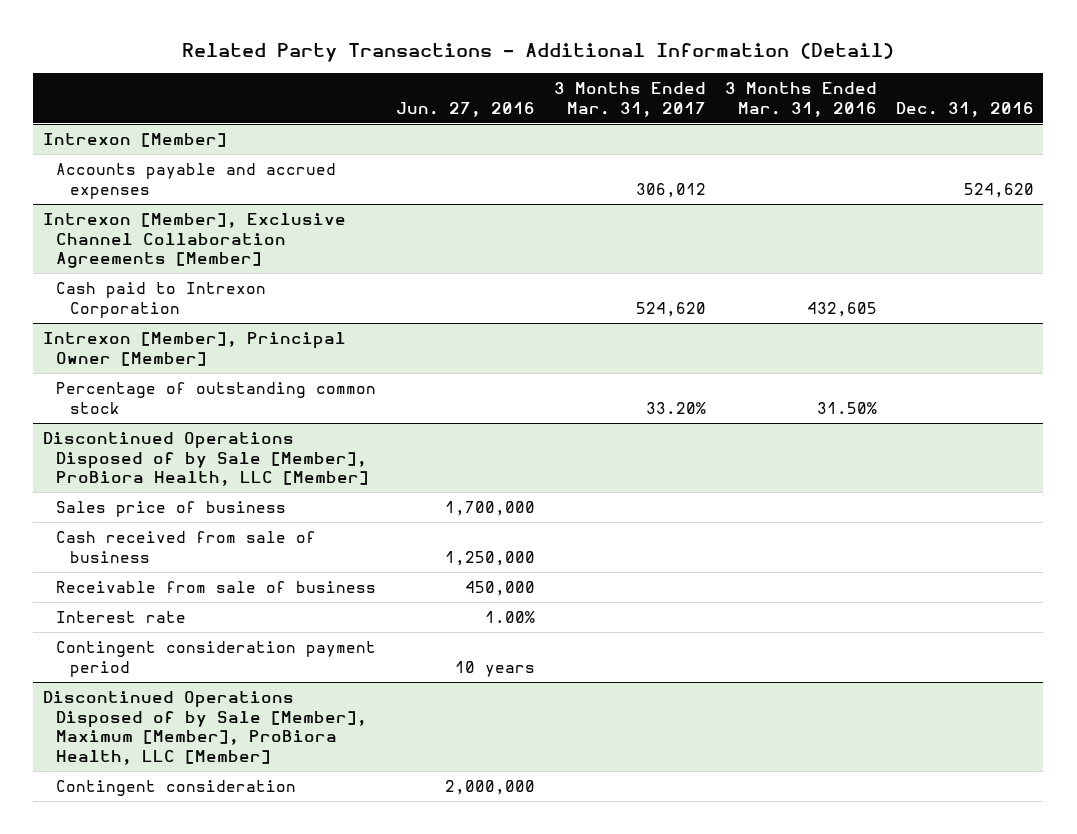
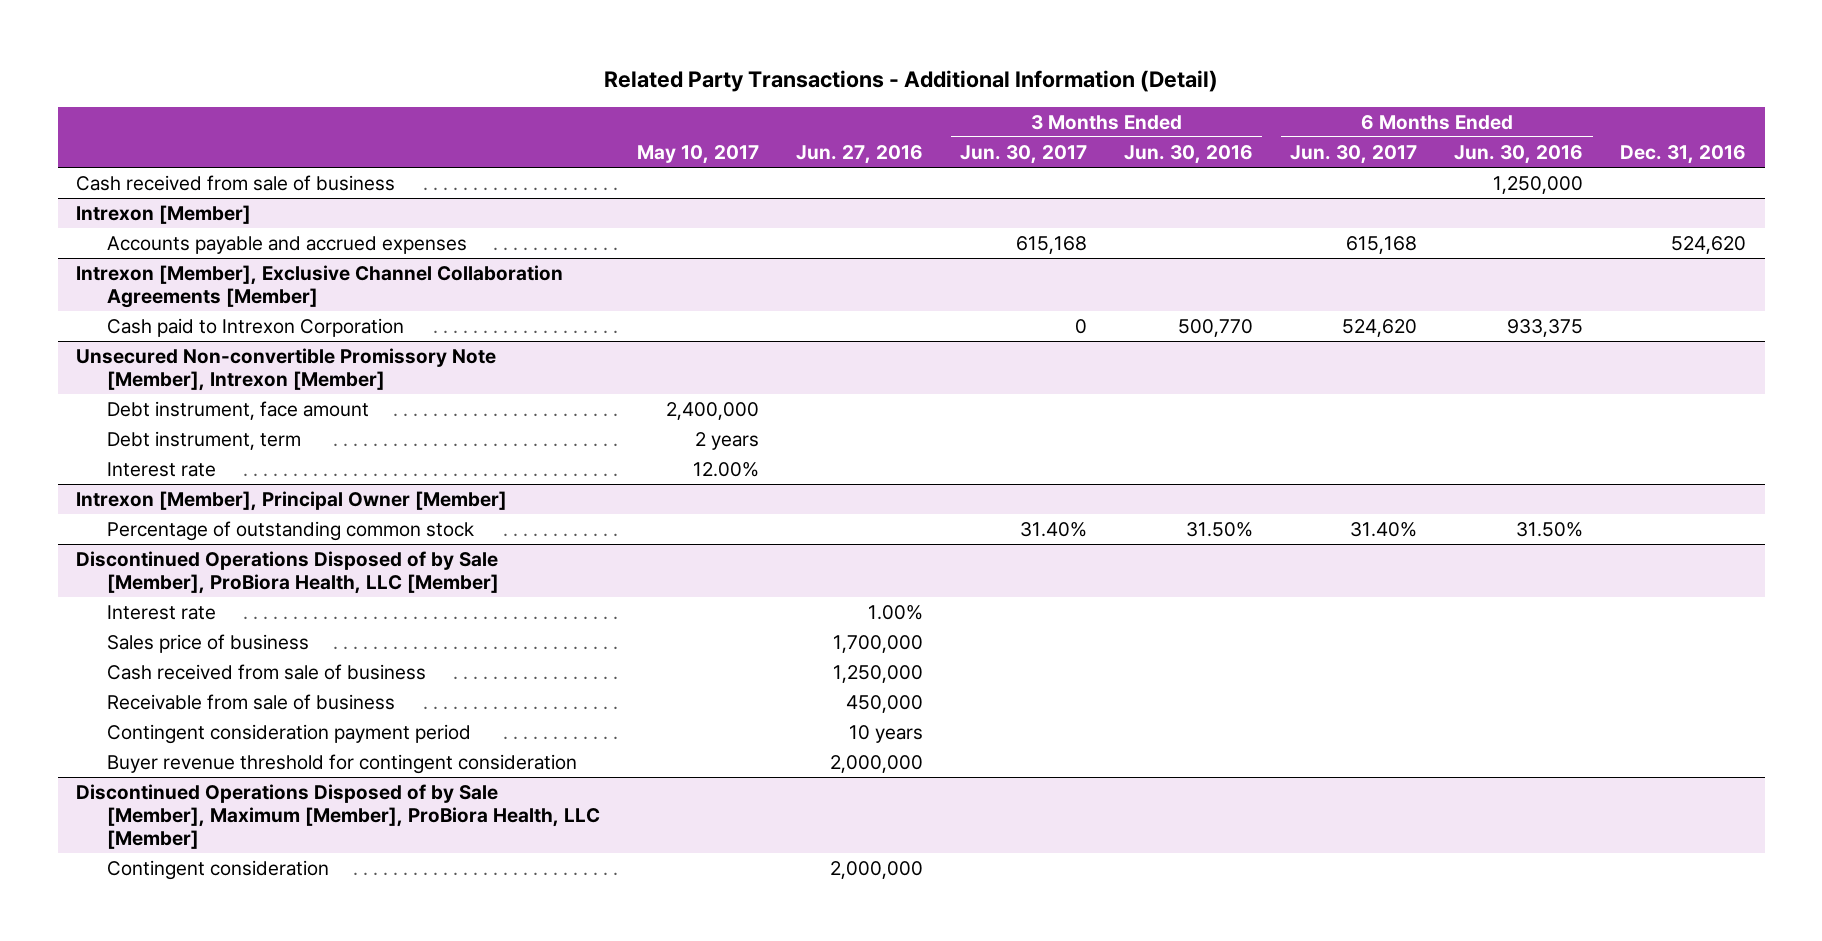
- | Jun. 27, 2016 | 3 Months Ended Mar. 31, 2017 | 3 Months Ended Mar. 31, 2016 | Dec. 31, 2016
+ | May 10, 2017 | Jun. 27, 2016 | 3 Months Ended Jun. 30, 2017 | 3 Months Ended Jun. 30, 2016 | 6 Months Ended Jun. 30, 2017 | 6 Months Ended Jun. 30, 2016 | Dec. 31, 2016
+ Cash received from sale of business | | | | | | 1,250,000 |
+ Unsecured Non-convertible Promissory Note [Member], Intrexon [Member]
+ Debt instrument, face amount | 2,400,000 | | | | | |
+ Debt instrument, term | 2 years | | | | | |
+ Interest rate | 12.00% | | | | | |
@ Discontinued Operations Disposed of by Sale [Member], ProBiora Health, LLC [Member]
moved up: Interest rate | | 1.00% | | | | |
+ Buyer revenue threshold for contingent consideration | | 2,000,000 | | | | |

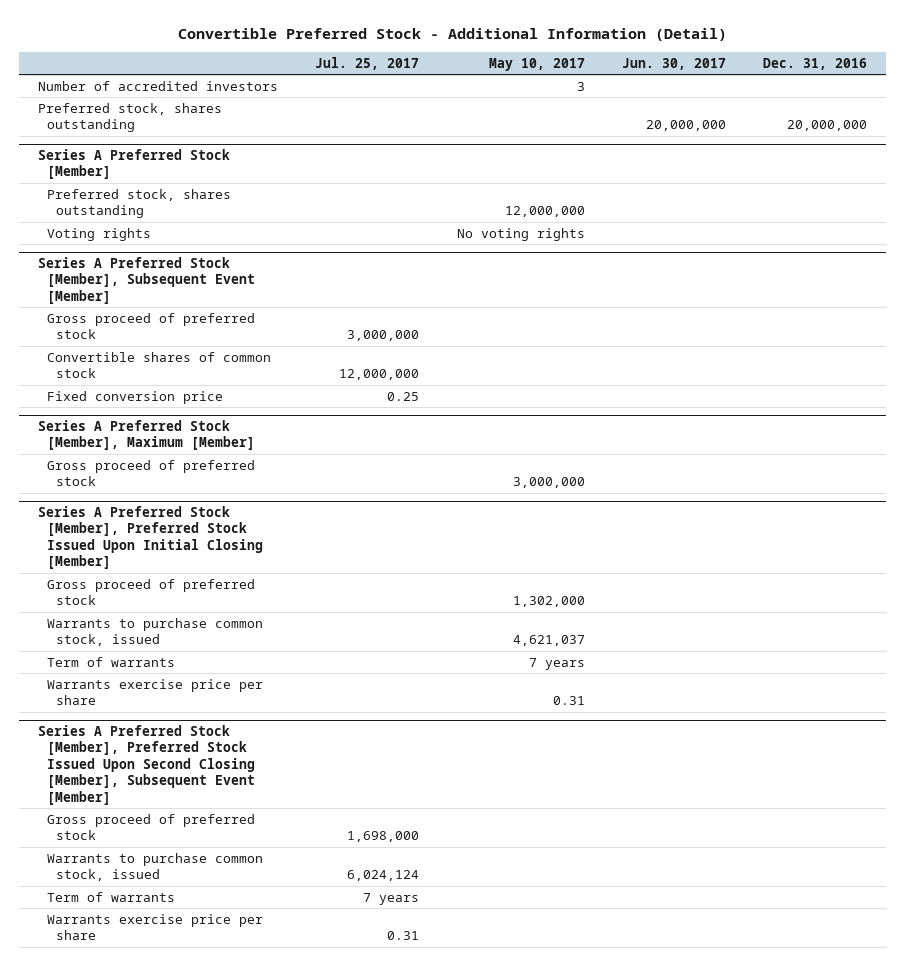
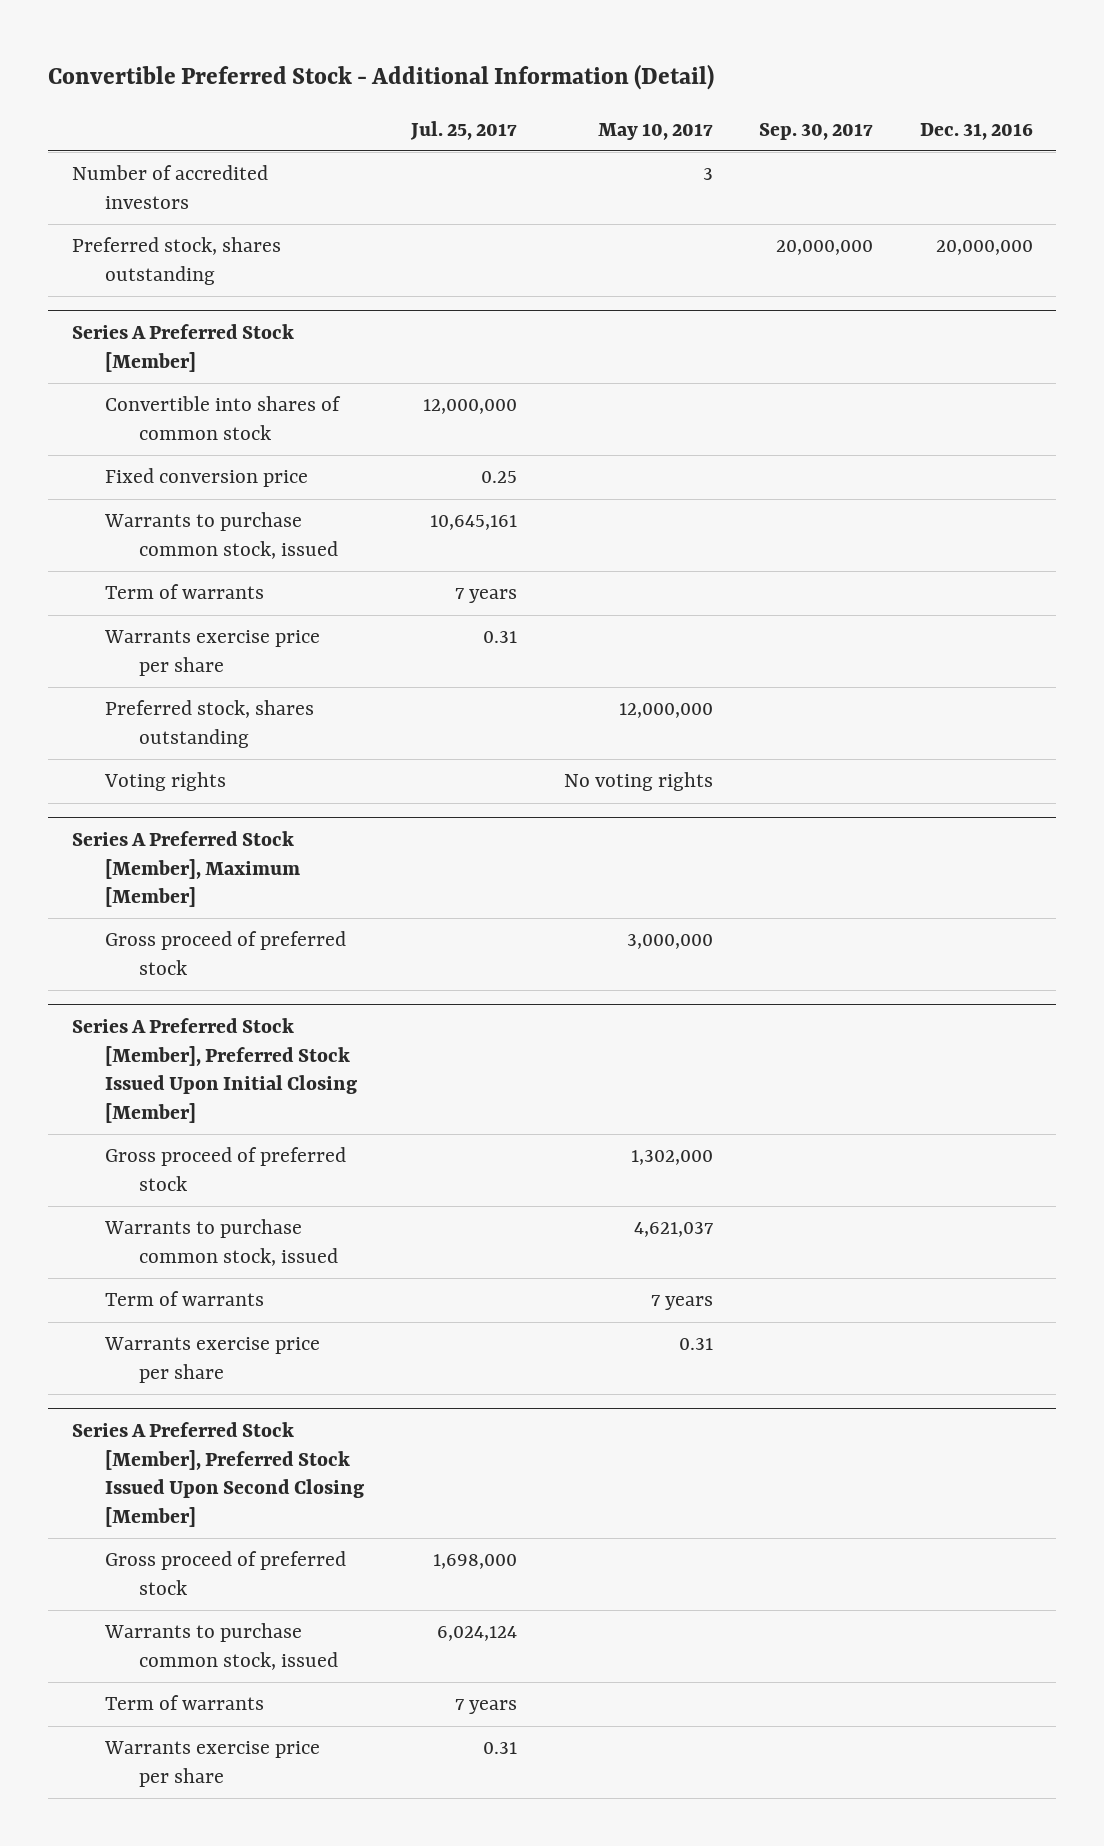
- | Jul. 25, 2017 | May 10, 2017 | Jun. 30, 2017 | Dec. 31, 2016
+ | Jul. 25, 2017 | May 10, 2017 | Sep. 30, 2017 | Dec. 31, 2016
@ Series A Preferred Stock [Member]
+ Convertible into shares of common stock | 12,000,000 | | |
+ Fixed conversion price | 0.25 | | |
+ Warrants to purchase common stock, issued | 10,645,161 | | |
+ Term of warrants | 7 years | | |
+ Warrants exercise price per share | 0.31 | | |
- Series A Preferred Stock [Member], Subsequent Event [Member]
- Gross proceed of preferred stock | 3,000,000 | | |
- Convertible shares of common stock | 12,000,000 | | |
- Fixed conversion price | 0.25 | | |
- Series A Preferred Stock [Member], Preferred Stock Issued Upon Second Closing [Member], Subsequent Event [Member]
+ Series A Preferred Stock [Member], Preferred Stock Issued Upon Second Closing [Member]

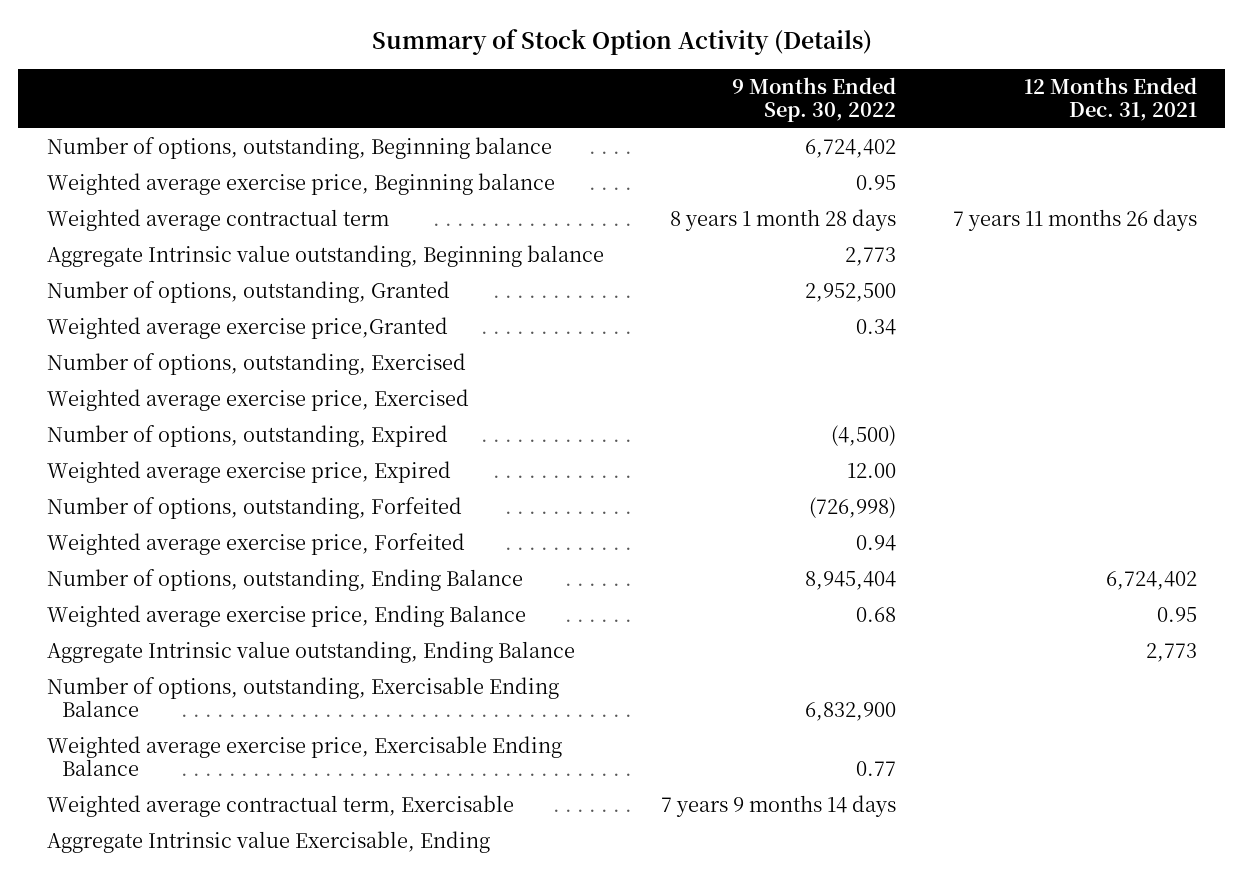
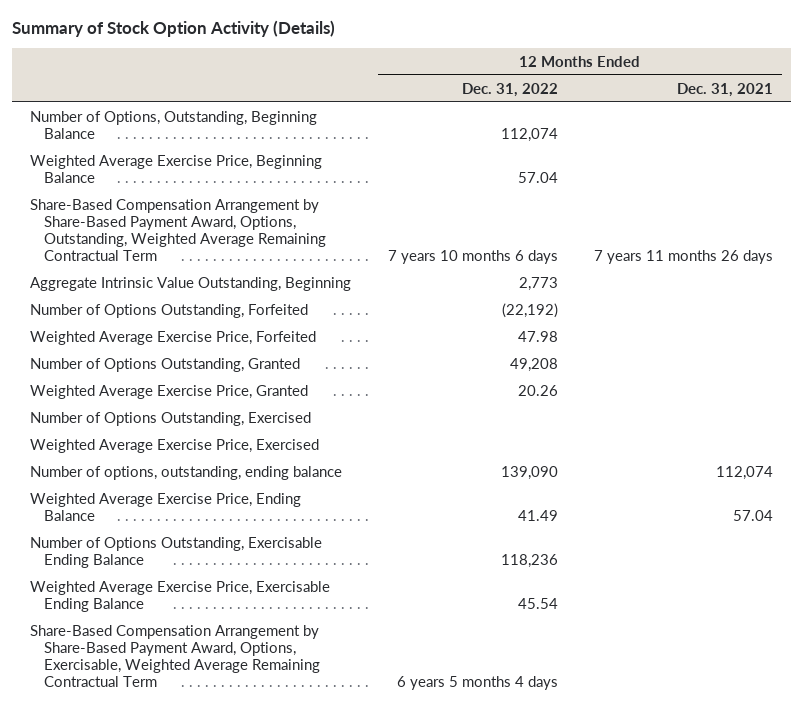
- | 9 Months Ended Sep. 30, 2022 | 12 Months Ended Dec. 31, 2021
+ | 12 Months Ended Dec. 31, 2022 | 12 Months Ended Dec. 31, 2021
- Number of options, outstanding, Beginning balance | 6,724,402 |
- Weighted average exercise price, Beginning balance | 0.95 |
- Weighted average contractual term | 8 years 1 month 28 days | 7 years 11 months 26 days
- Aggregate Intrinsic value outstanding, Beginning balance | 2,773 |
- Number of options, outstanding, Granted | 2,952,500 |
- Weighted average exercise price,Granted | 0.34 |
- Number of options, outstanding, Exercised
- Weighted average exercise price, Exercised
- Number of options, outstanding, Expired | (4,500) |
- Weighted average exercise price, Expired | 12.00 |
- Number of options, outstanding, Forfeited | (726,998) |
- Weighted average exercise price, Forfeited | 0.94 |
- Number of options, outstanding, Ending Balance | 8,945,404 | 6,724,402
- Weighted average exercise price, Ending Balance | 0.68 | 0.95
- Aggregate Intrinsic value outstanding, Ending Balance | | 2,773
- Number of options, outstanding, Exercisable Ending Balance | 6,832,900 |
- Weighted average exercise price, Exercisable Ending Balance | 0.77 |
- Weighted average contractual term, Exercisable | 7 years 9 months 14 days |
- Aggregate Intrinsic value Exercisable, Ending
+ Number of Options, Outstanding, Beginning Balance | 112,074 |
+ Weighted Average Exercise Price, Beginning Balance | 57.04 |
+ Share-Based Compensation Arrangement by Share-Based Payment Award, Options, Outstanding, Weighted Average Remaining Contractual Term | 7 years 10 months 6 days | 7 years 11 months 26 days
+ Aggregate Intrinsic Value Outstanding, Beginning | 2,773 |
+ Number of Options Outstanding, Forfeited | (22,192) |
+ Weighted Average Exercise Price, Forfeited | 47.98 |
+ Number of Options Outstanding, Granted | 49,208 |
+ Weighted Average Exercise Price, Granted | 20.26 |
+ Number of Options Outstanding, Exercised
+ Weighted Average Exercise Price, Exercised
+ Number of options, outstanding, ending balance | 139,090 | 112,074
+ Weighted Average Exercise Price, Ending Balance | 41.49 | 57.04
+ Number of Options Outstanding, Exercisable Ending Balance | 118,236 |
+ Weighted Average Exercise Price, Exercisable Ending Balance | 45.54 |
+ Share-Based Compensation Arrangement by Share-Based Payment Award, Options, Exercisable, Weighted Average Remaining Contractual Term | 6 years 5 months 4 days |

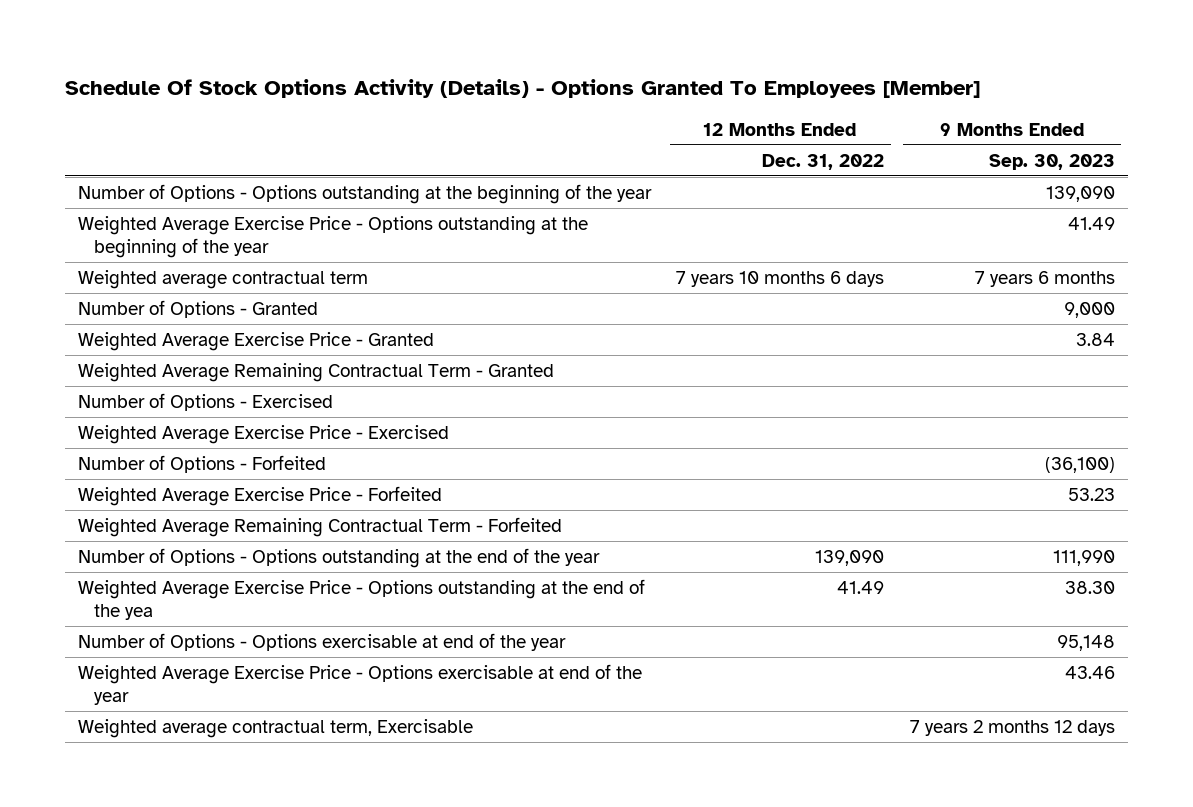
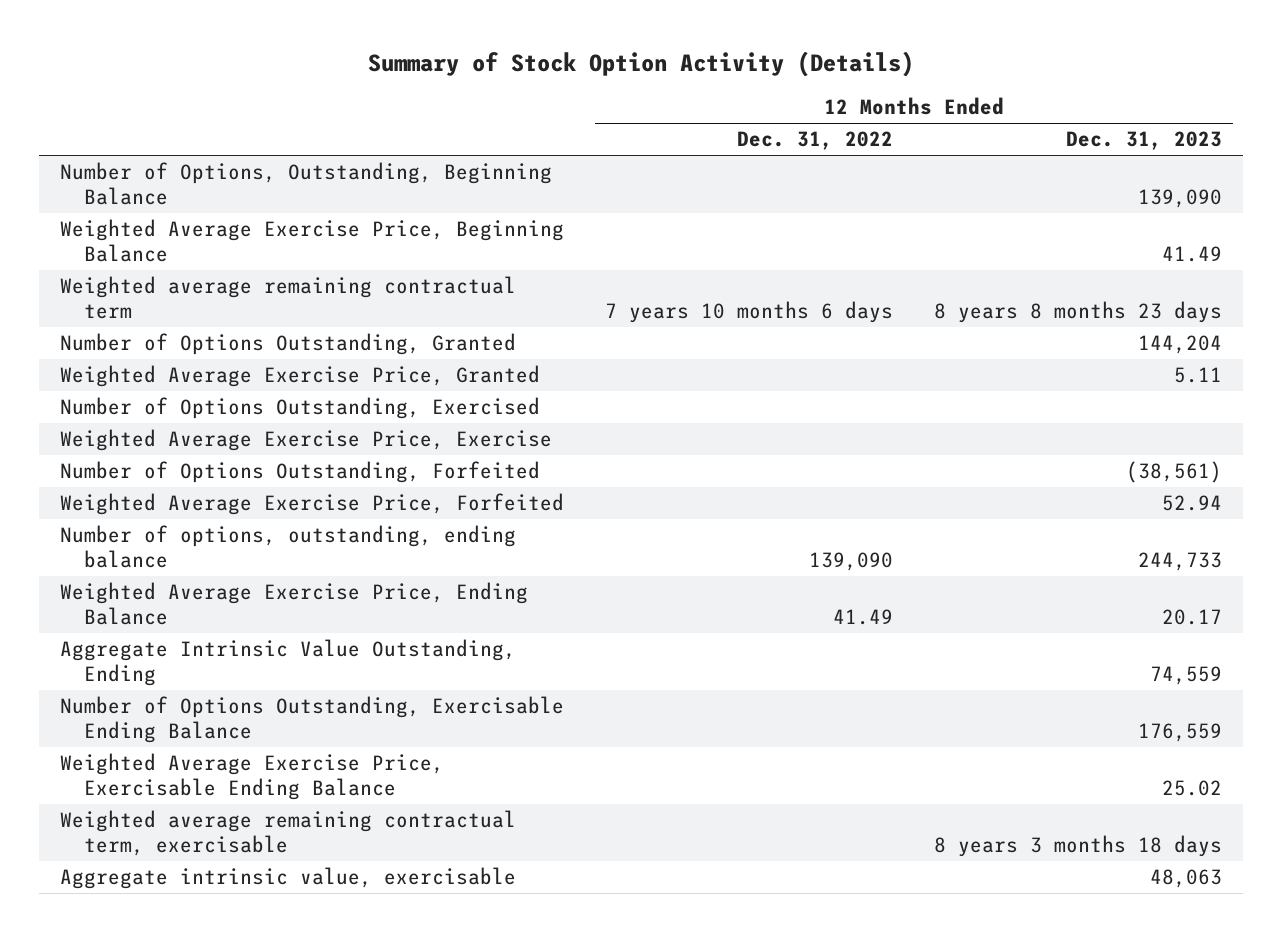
- Schedule Of Stock Options Activity (Details) - Options Granted To Employees [Member]
+ Summary of Stock Option Activity (Details)
- | 12 Months Ended Dec. 31, 2022 | 9 Months Ended Sep. 30, 2023
+ | 12 Months Ended Dec. 31, 2022 | 12 Months Ended Dec. 31, 2023
- Number of Options - Options outstanding at the beginning of the year | | 139,090
- Weighted Average Exercise Price - Options outstanding at the beginning of the year | | 41.49
- Weighted average contractual term | 7 years 10 months 6 days | 7 years 6 months
- Number of Options - Granted | | 9,000
- Weighted Average Exercise Price - Granted | | 3.84
- Weighted Average Remaining Contractual Term - Granted
- Number of Options - Exercised
- Weighted Average Exercise Price - Exercised
- Number of Options - Forfeited | | (36,100)
- Weighted Average Exercise Price - Forfeited | | 53.23
- Weighted Average Remaining Contractual Term - Forfeited
- Number of Options - Options outstanding at the end of the year | 139,090 | 111,990
- Weighted Average Exercise Price - Options outstanding at the end of the yea | 41.49 | 38.30
- Number of Options - Options exercisable at end of the year | | 95,148
- Weighted Average Exercise Price - Options exercisable at end of the year | | 43.46
- Weighted average contractual term, Exercisable | | 7 years 2 months 12 days
+ Number of Options, Outstanding, Beginning Balance | | 139,090
+ Weighted Average Exercise Price, Beginning Balance | | 41.49
+ Weighted average remaining contractual term | 7 years 10 months 6 days | 8 years 8 months 23 days
+ Number of Options Outstanding, Granted | | 144,204
+ Weighted Average Exercise Price, Granted | | 5.11
+ Number of Options Outstanding, Exercised
+ Weighted Average Exercise Price, Exercise
+ Number of Options Outstanding, Forfeited | | (38,561)
+ Weighted Average Exercise Price, Forfeited | | 52.94
+ Number of options, outstanding, ending balance | 139,090 | 244,733
+ Weighted Average Exercise Price, Ending Balance | 41.49 | 20.17
+ Aggregate Intrinsic Value Outstanding, Ending | | 74,559
+ Number of Options Outstanding, Exercisable Ending Balance | | 176,559
+ Weighted Average Exercise Price, Exercisable Ending Balance | | 25.02
+ Weighted average remaining contractual term, exercisable | | 8 years 3 months 18 days
+ Aggregate intrinsic value, exercisable | | 48,063

